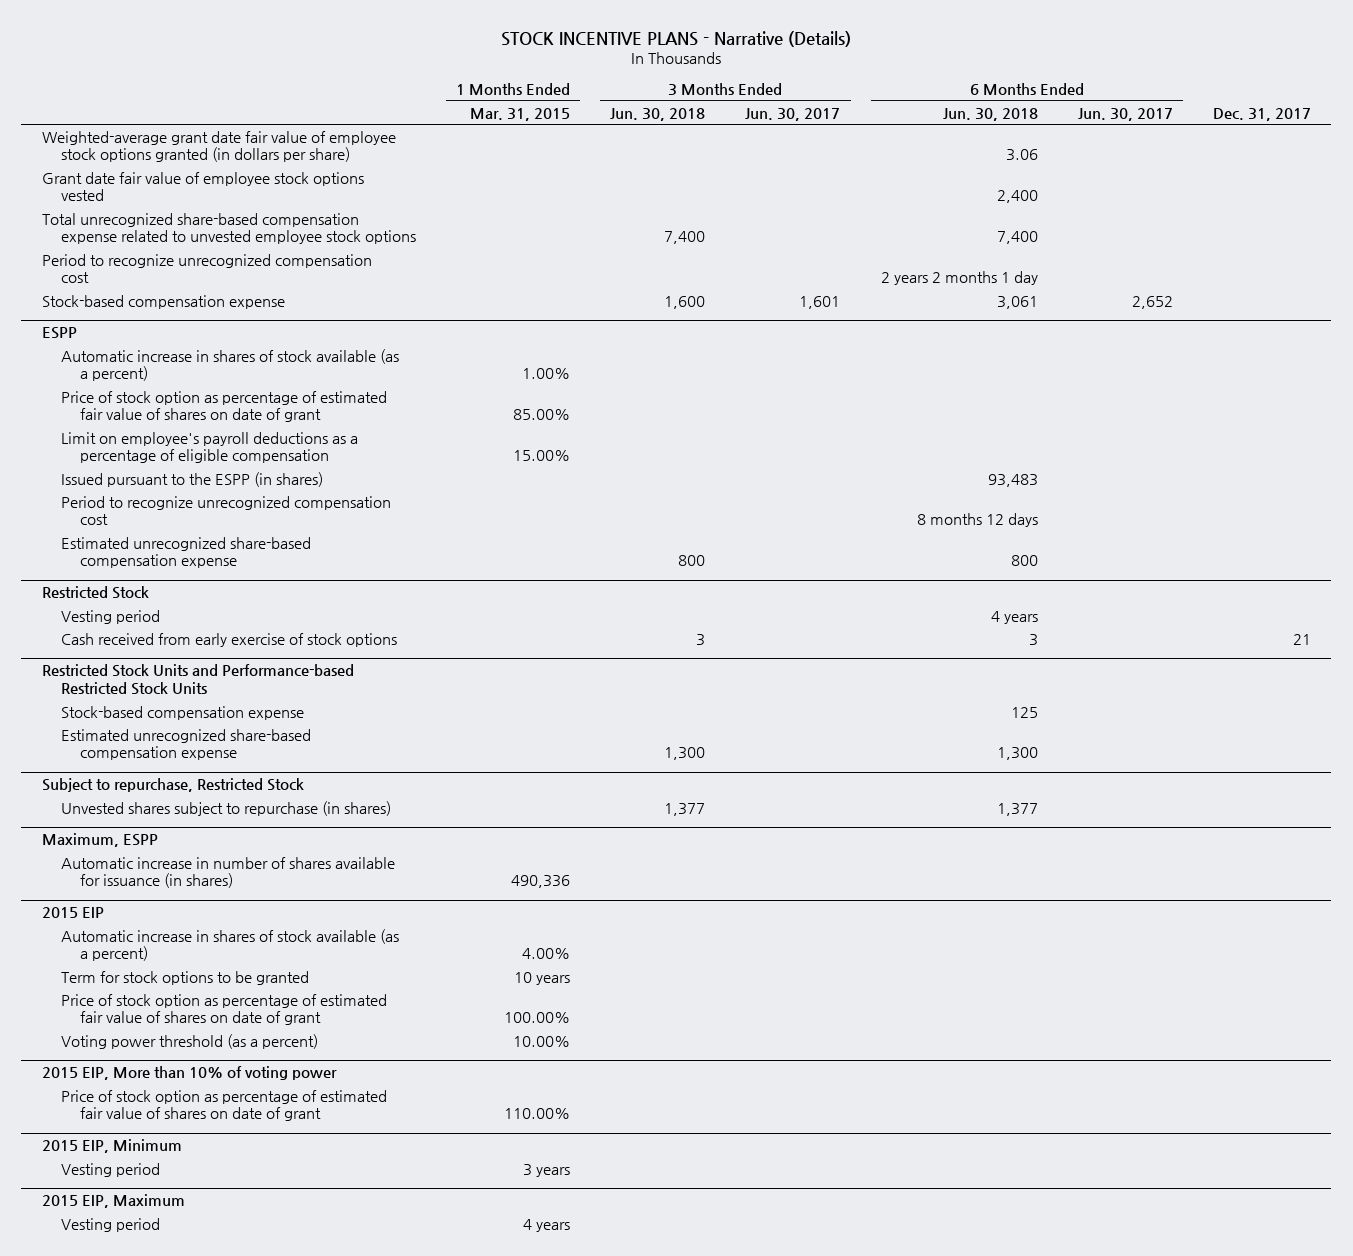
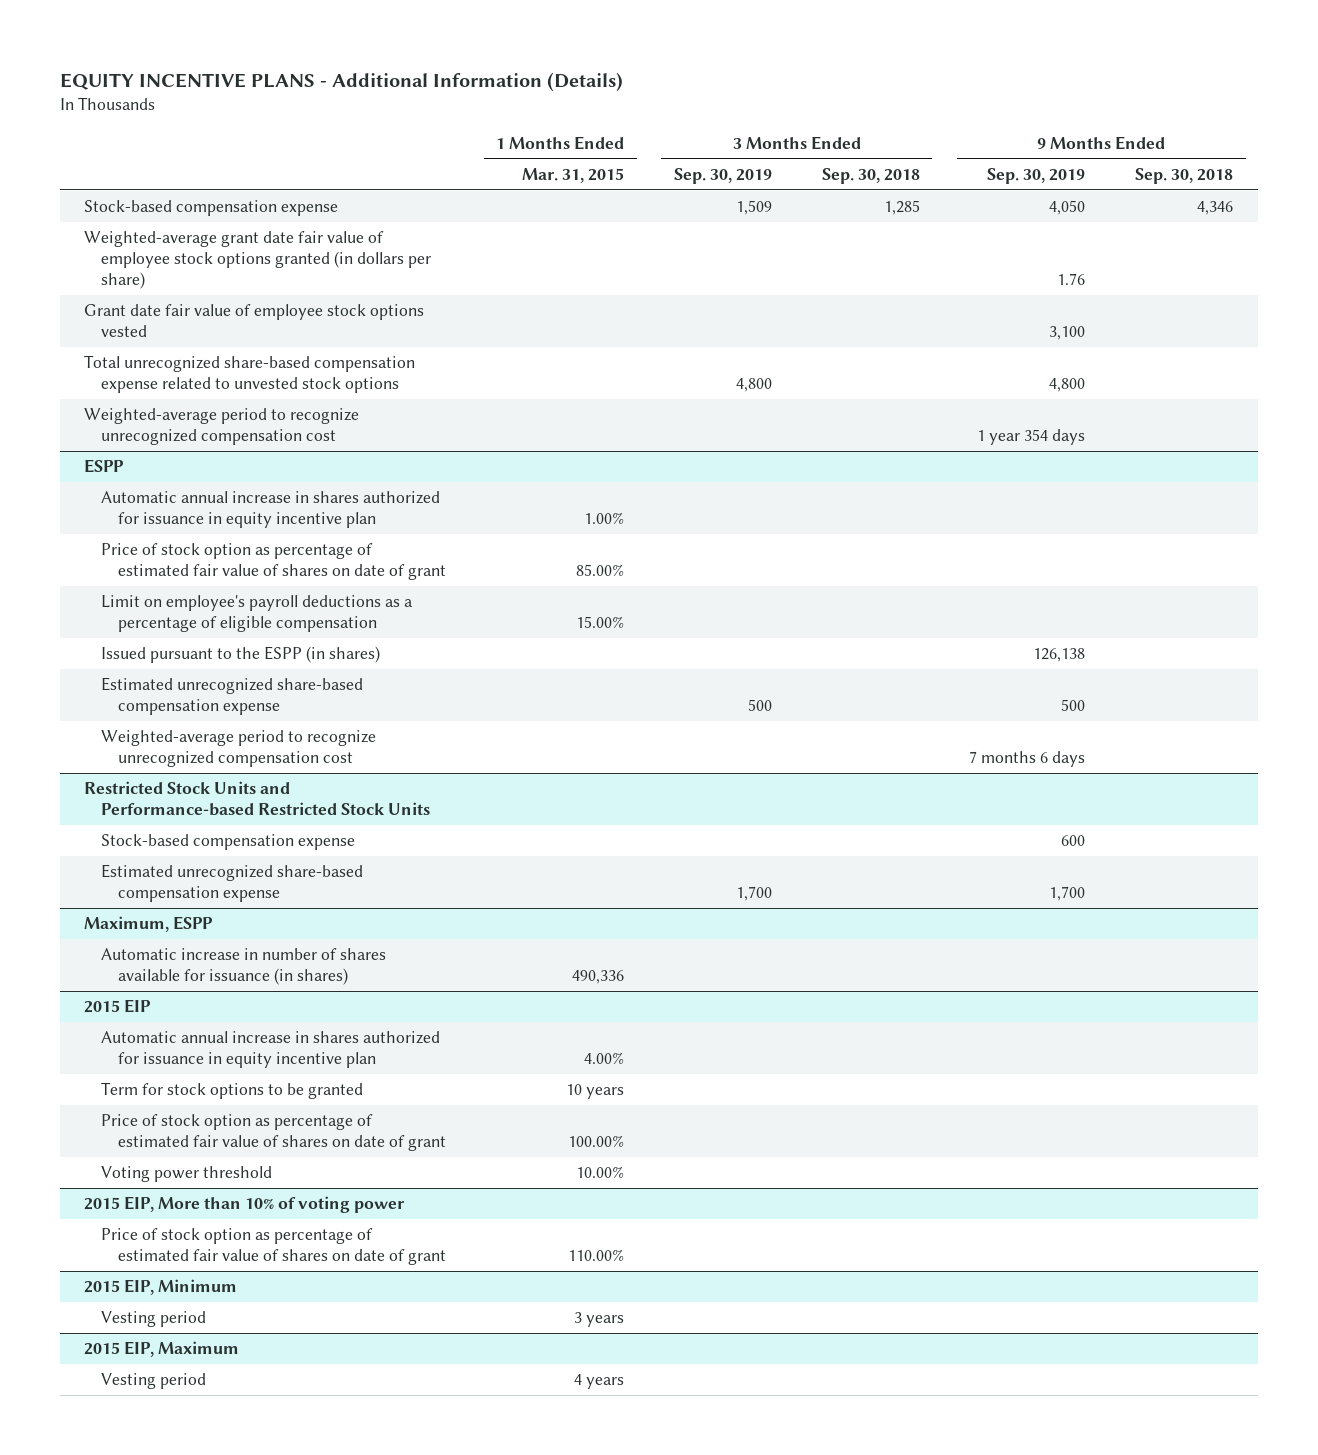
- STOCK INCENTIVE PLANS - Narrative (Details)
+ EQUITY INCENTIVE PLANS - Additional Information (Details)
- | 1 Months Ended Mar. 31, 2015 | 3 Months Ended Jun. 30, 2018 | 3 Months Ended Jun. 30, 2017 | 6 Months Ended Jun. 30, 2018 | 6 Months Ended Jun. 30, 2017 | Dec. 31, 2017
+ | 1 Months Ended Mar. 31, 2015 | 3 Months Ended Sep. 30, 2019 | 3 Months Ended Sep. 30, 2018 | 9 Months Ended Sep. 30, 2019 | 9 Months Ended Sep. 30, 2018
moved up: Stock-based compensation expense | | 1,509 | 1,285 | 4,050 | 4,346
- Total unrecognized share-based compensation expense related to unvested employee stock options | | 7,400 | | 7,400 | |
- Period to recognize unrecognized compensation cost | | | | 2 years 2 months 1 day | |
+ Total unrecognized share-based compensation expense related to unvested stock options | | 4,800 | | 4,800 |
+ Weighted-average period to recognize unrecognized compensation cost | | | | 1 year 354 days |
@ ESPP
- Automatic increase in shares of stock available (as a percent) | 1.00% | | | | |
+ Automatic annual increase in shares authorized for issuance in equity incentive plan | 1.00% | | | |
- Period to recognize unrecognized compensation cost | | | | 8 months 12 days | |
- Restricted Stock
- Vesting period | | | | 4 years | |
- Cash received from early exercise of stock options | | 3 | | 3 | | 21
@ ESPP
+ Weighted-average period to recognize unrecognized compensation cost | | | | 7 months 6 days |
- Subject to repurchase, Restricted Stock
- Unvested shares subject to repurchase (in shares) | | 1,377 | | 1,377 | |
@ 2015 EIP
- Automatic increase in shares of stock available (as a percent) | 4.00% | | | | |
+ Automatic annual increase in shares authorized for issuance in equity incentive plan | 4.00% | | | |
- Voting power threshold (as a percent) | 10.00% | | | | |
+ Voting power threshold | 10.00% | | | |

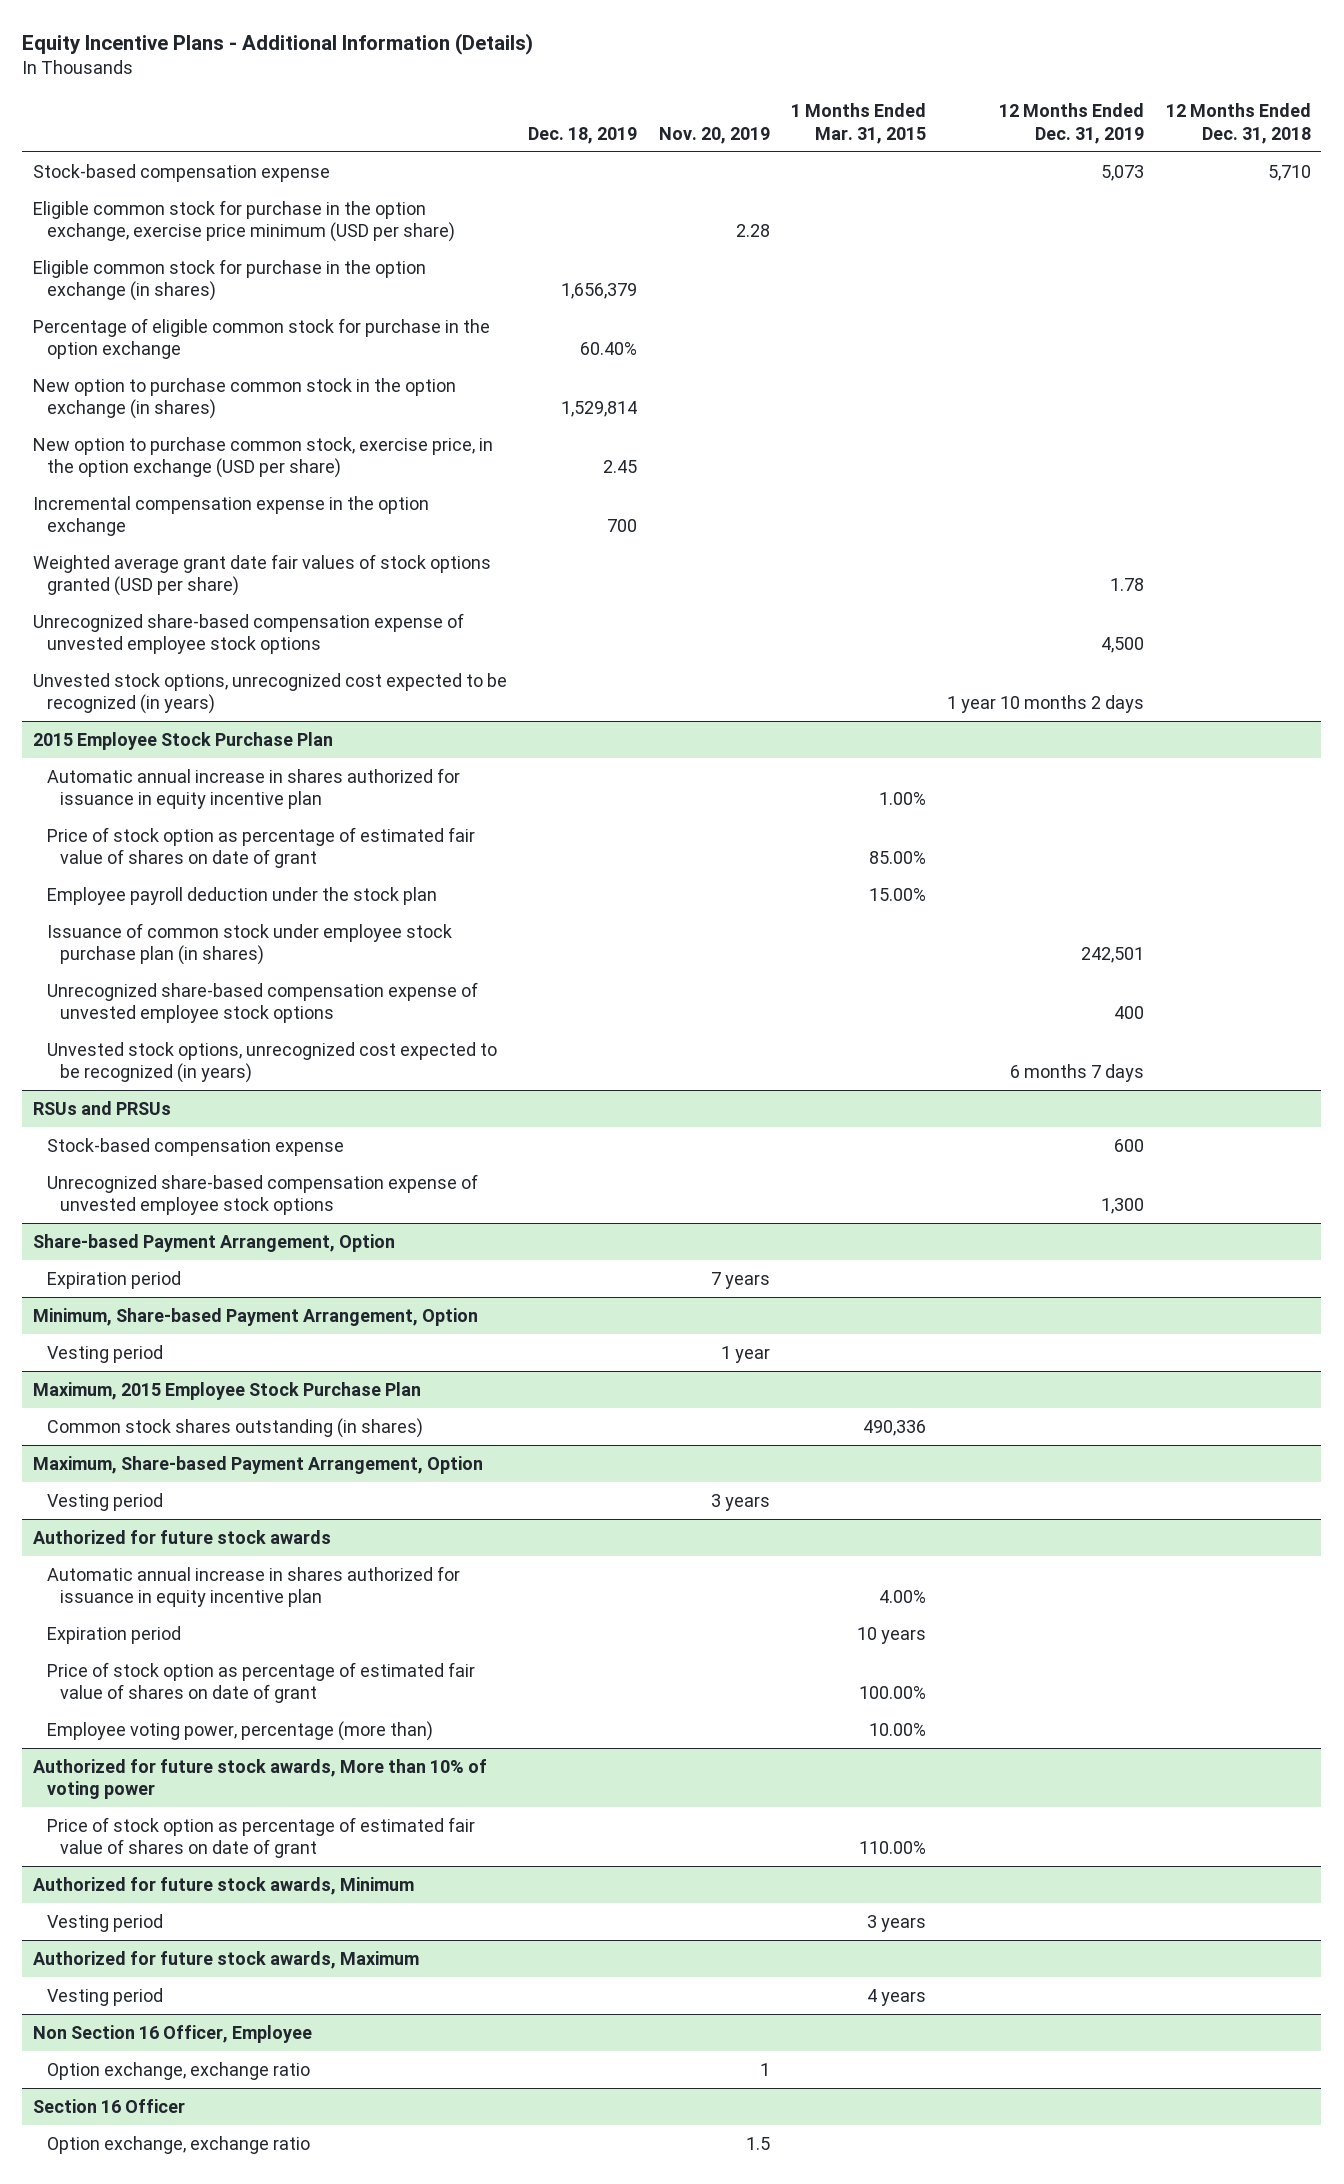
- EQUITY INCENTIVE PLANS - Additional Information (Details)
+ Equity Incentive Plans - Additional Information (Details)
- | 1 Months Ended Mar. 31, 2015 | 3 Months Ended Sep. 30, 2019 | 3 Months Ended Sep. 30, 2018 | 9 Months Ended Sep. 30, 2019 | 9 Months Ended Sep. 30, 2018
+ | Dec. 18, 2019 | Nov. 20, 2019 | 1 Months Ended Mar. 31, 2015 | 12 Months Ended Dec. 31, 2019 | 12 Months Ended Dec. 31, 2018
- Weighted-average grant date fair value of employee stock options granted (in dollars per share) | | | | 1.76 |
- Grant date fair value of employee stock options vested | | | | 3,100 |
- Total unrecognized share-based compensation expense related to unvested stock options | | 4,800 | | 4,800 |
- Weighted-average period to recognize unrecognized compensation cost | | | | 1 year 354 days |
- ESPP
+ Eligible common stock for purchase in the option exchange, exercise price minimum (USD per share) | | 2.28 | | |
+ Eligible common stock for purchase in the option exchange (in shares) | 1,656,379 | | | |
+ Percentage of eligible common stock for purchase in the option exchange | 60.40% | | | |
+ New option to purchase common stock in the option exchange (in shares) | 1,529,814 | | | |
+ New option to purchase common stock, exercise price, in the option exchange (USD per share) | 2.45 | | | |
+ Incremental compensation expense in the option exchange | 700 | | | |
+ Weighted average grant date fair values of stock options granted (USD per share) | | | | 1.78 |
+ Unrecognized share-based compensation expense of unvested employee stock options | | | | 4,500 |
+ Unvested stock options, unrecognized cost expected to be recognized (in years) | | | | 1 year 10 months 2 days |
+ 2015 Employee Stock Purchase Plan
- Limit on employee's payroll deductions as a percentage of eligible compensation | 15.00% | | | |
- Issued pursuant to the ESPP (in shares) | | | | 126,138 |
- Estimated unrecognized share-based compensation expense | | 500 | | 500 |
- Weighted-average period to recognize unrecognized compensation cost | | | | 7 months 6 days |
- Restricted Stock Units and Performance-based Restricted Stock Units
+ Employee payroll deduction under the stock plan | | | 15.00% | |
+ Issuance of common stock under employee stock purchase plan (in shares) | | | | 242,501 |
+ Unrecognized share-based compensation expense of unvested employee stock options | | | | 400 |
+ Unvested stock options, unrecognized cost expected to be recognized (in years) | | | | 6 months 7 days |
+ RSUs and PRSUs
- Estimated unrecognized share-based compensation expense | | 1,700 | | 1,700 |
- Maximum, ESPP
- Automatic increase in number of shares available for issuance (in shares) | 490,336 | | | |
- 2015 EIP
+ Unrecognized share-based compensation expense of unvested employee stock options | | | | 1,300 |
+ Share-based Payment Arrangement, Option
+ Expiration period | | 7 years | | |
+ Minimum, Share-based Payment Arrangement, Option
+ Vesting period | | 1 year | | |
+ Maximum, 2015 Employee Stock Purchase Plan
+ Common stock shares outstanding (in shares) | | | 490,336 | |
+ Maximum, Share-based Payment Arrangement, Option
+ Vesting period | | 3 years | | |
+ Authorized for future stock awards
- Term for stock options to be granted | 10 years | | | |
+ Expiration period | | | 10 years | |
- Voting power threshold | 10.00% | | | |
- 2015 EIP, More than 10% of voting power
+ Employee voting power, percentage (more than) | | | 10.00% | |
+ Authorized for future stock awards, More than 10% of voting power
- 2015 EIP, Minimum
+ Authorized for future stock awards, Minimum
- 2015 EIP, Maximum
+ Authorized for future stock awards, Maximum
+ Non Section 16 Officer, Employee
+ Option exchange, exchange ratio | | 1 | | |
+ Section 16 Officer
+ Option exchange, exchange ratio | | 1.5 | | |

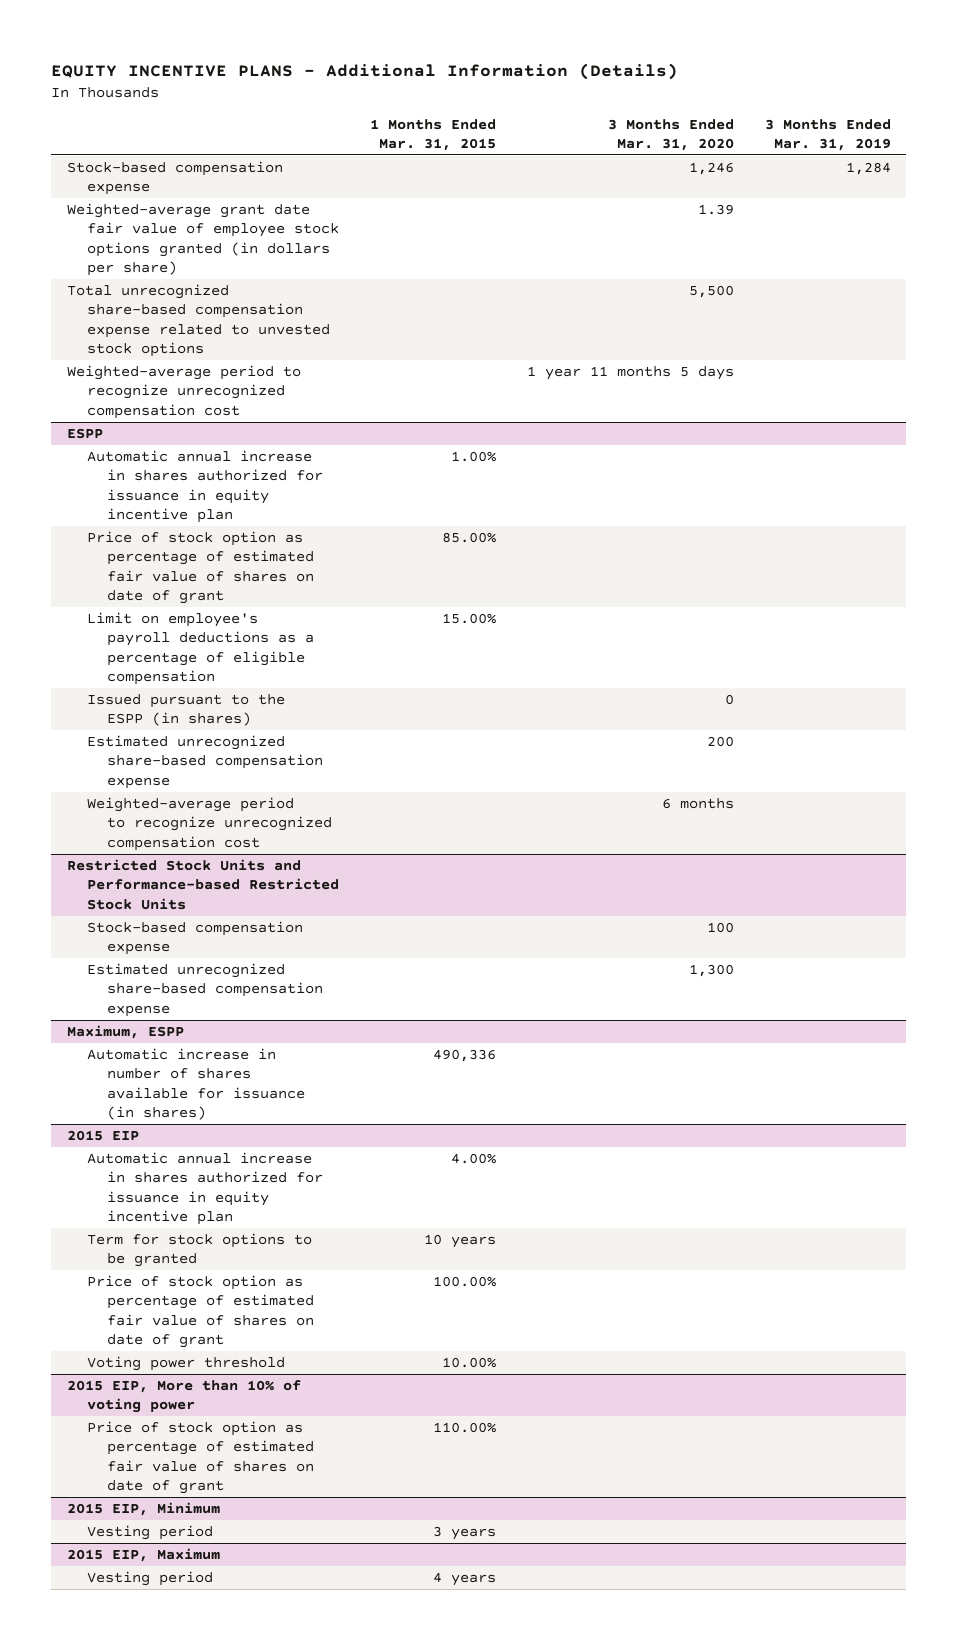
- Equity Incentive Plans - Additional Information (Details)
+ EQUITY INCENTIVE PLANS - Additional Information (Details)
- | Dec. 18, 2019 | Nov. 20, 2019 | 1 Months Ended Mar. 31, 2015 | 12 Months Ended Dec. 31, 2019 | 12 Months Ended Dec. 31, 2018
+ | 1 Months Ended Mar. 31, 2015 | 3 Months Ended Mar. 31, 2020 | 3 Months Ended Mar. 31, 2019
- Eligible common stock for purchase in the option exchange, exercise price minimum (USD per share) | | 2.28 | | |
- Eligible common stock for purchase in the option exchange (in shares) | 1,656,379 | | | |
- Percentage of eligible common stock for purchase in the option exchange | 60.40% | | | |
- New option to purchase common stock in the option exchange (in shares) | 1,529,814 | | | |
- New option to purchase common stock, exercise price, in the option exchange (USD per share) | 2.45 | | | |
- Incremental compensation expense in the option exchange | 700 | | | |
- Weighted average grant date fair values of stock options granted (USD per share) | | | | 1.78 |
- Unrecognized share-based compensation expense of unvested employee stock options | | | | 4,500 |
- Unvested stock options, unrecognized cost expected to be recognized (in years) | | | | 1 year 10 months 2 days |
- 2015 Employee Stock Purchase Plan
+ Weighted-average grant date fair value of employee stock options granted (in dollars per share) | | 1.39 |
+ Total unrecognized share-based compensation expense related to unvested stock options | | 5,500 |
+ Weighted-average period to recognize unrecognized compensation cost | | 1 year 11 months 5 days |
+ ESPP
- Employee payroll deduction under the stock plan | | | 15.00% | |
- Issuance of common stock under employee stock purchase plan (in shares) | | | | 242,501 |
- Unrecognized share-based compensation expense of unvested employee stock options | | | | 400 |
- Unvested stock options, unrecognized cost expected to be recognized (in years) | | | | 6 months 7 days |
- RSUs and PRSUs
+ Limit on employee's payroll deductions as a percentage of eligible compensation | 15.00% | |
+ Issued pursuant to the ESPP (in shares) | | 0 |
+ Estimated unrecognized share-based compensation expense | | 200 |
+ Weighted-average period to recognize unrecognized compensation cost | | 6 months |
+ Restricted Stock Units and Performance-based Restricted Stock Units
- Unrecognized share-based compensation expense of unvested employee stock options | | | | 1,300 |
- Share-based Payment Arrangement, Option
- Expiration period | | 7 years | | |
- Minimum, Share-based Payment Arrangement, Option
- Vesting period | | 1 year | | |
- Maximum, 2015 Employee Stock Purchase Plan
- Common stock shares outstanding (in shares) | | | 490,336 | |
- Maximum, Share-based Payment Arrangement, Option
- Vesting period | | 3 years | | |
- Authorized for future stock awards
+ Estimated unrecognized share-based compensation expense | | 1,300 |
+ Maximum, ESPP
+ Automatic increase in number of shares available for issuance (in shares) | 490,336 | |
+ 2015 EIP
- Expiration period | | | 10 years | |
+ Term for stock options to be granted | 10 years | |
- Employee voting power, percentage (more than) | | | 10.00% | |
- Authorized for future stock awards, More than 10% of voting power
+ Voting power threshold | 10.00% | |
+ 2015 EIP, More than 10% of voting power
- Authorized for future stock awards, Minimum
+ 2015 EIP, Minimum
- Authorized for future stock awards, Maximum
+ 2015 EIP, Maximum
- Non Section 16 Officer, Employee
- Option exchange, exchange ratio | | 1 | | |
- Section 16 Officer
- Option exchange, exchange ratio | | 1.5 | | |

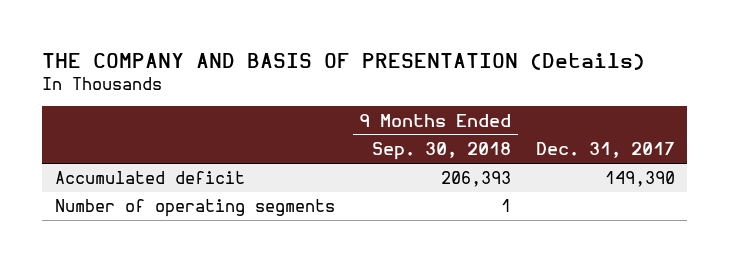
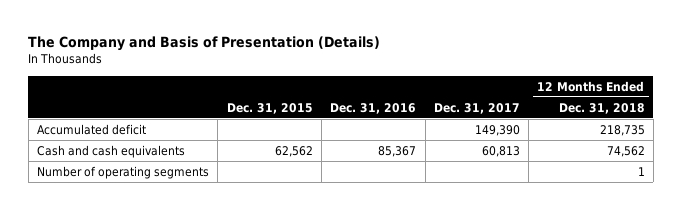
- THE COMPANY AND BASIS OF PRESENTATION (Details)
+ The Company and Basis of Presentation (Details)
- | 9 Months Ended Sep. 30, 2018 | Dec. 31, 2017
+ | Dec. 31, 2015 | Dec. 31, 2016 | Dec. 31, 2017 | 12 Months Ended Dec. 31, 2018
+ Cash and cash equivalents | 62,562 | 85,367 | 60,813 | 74,562

